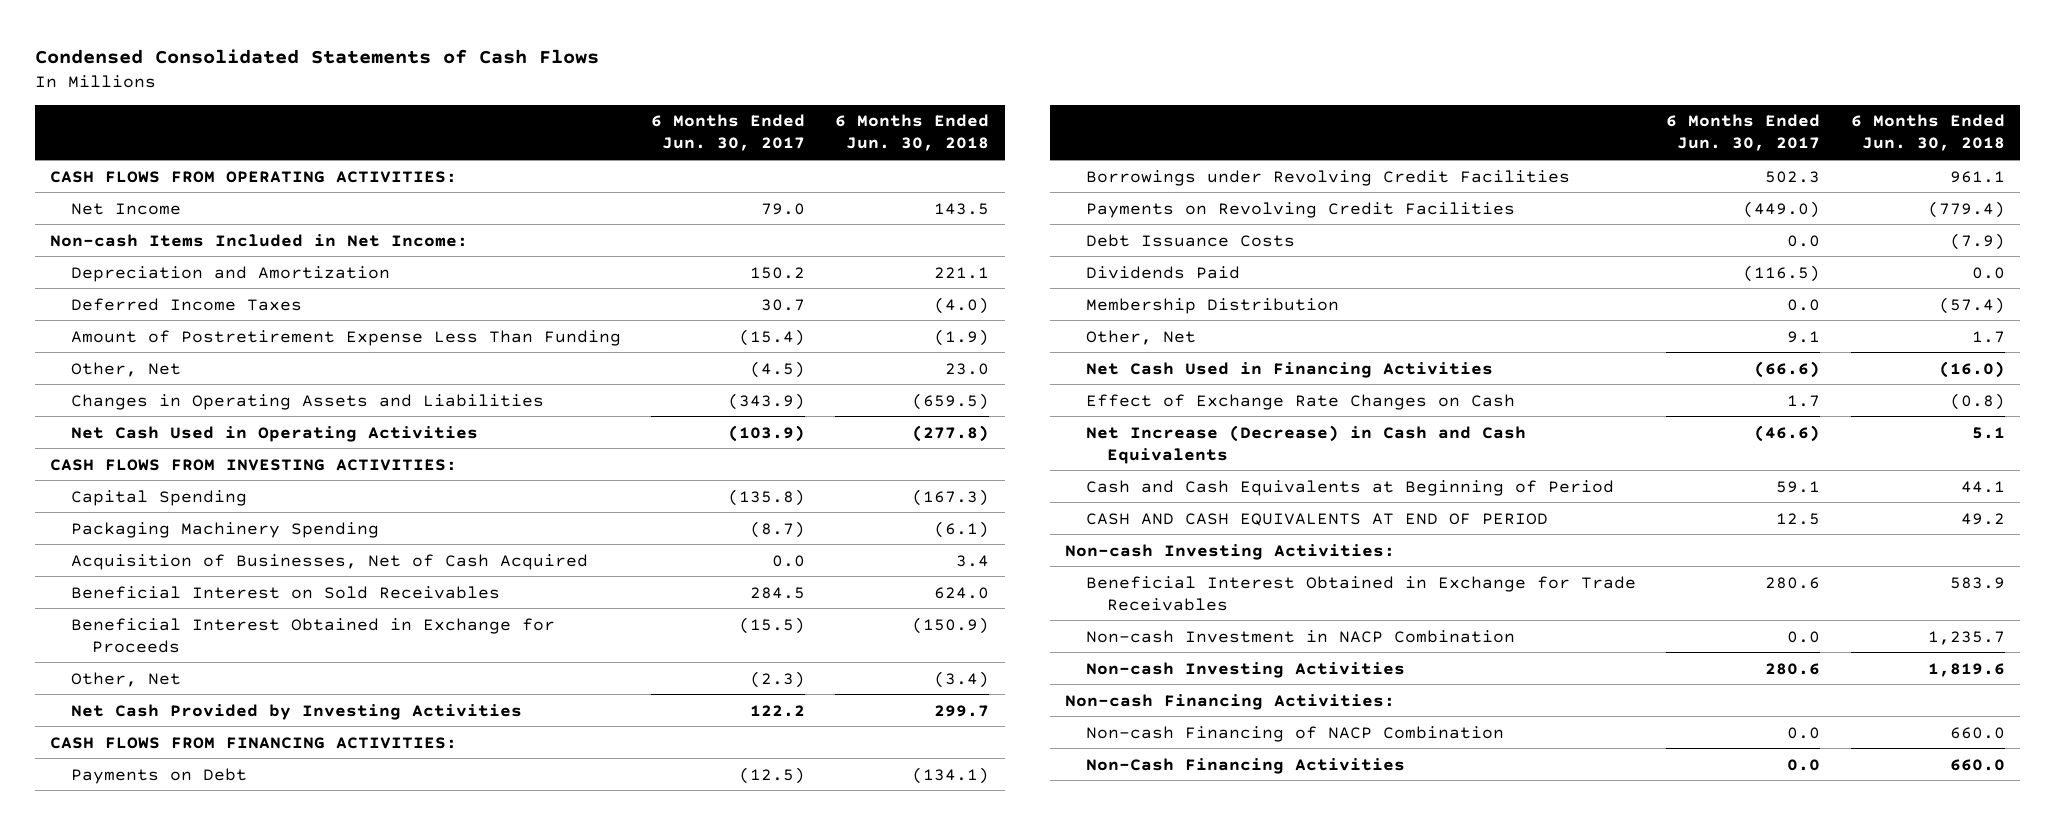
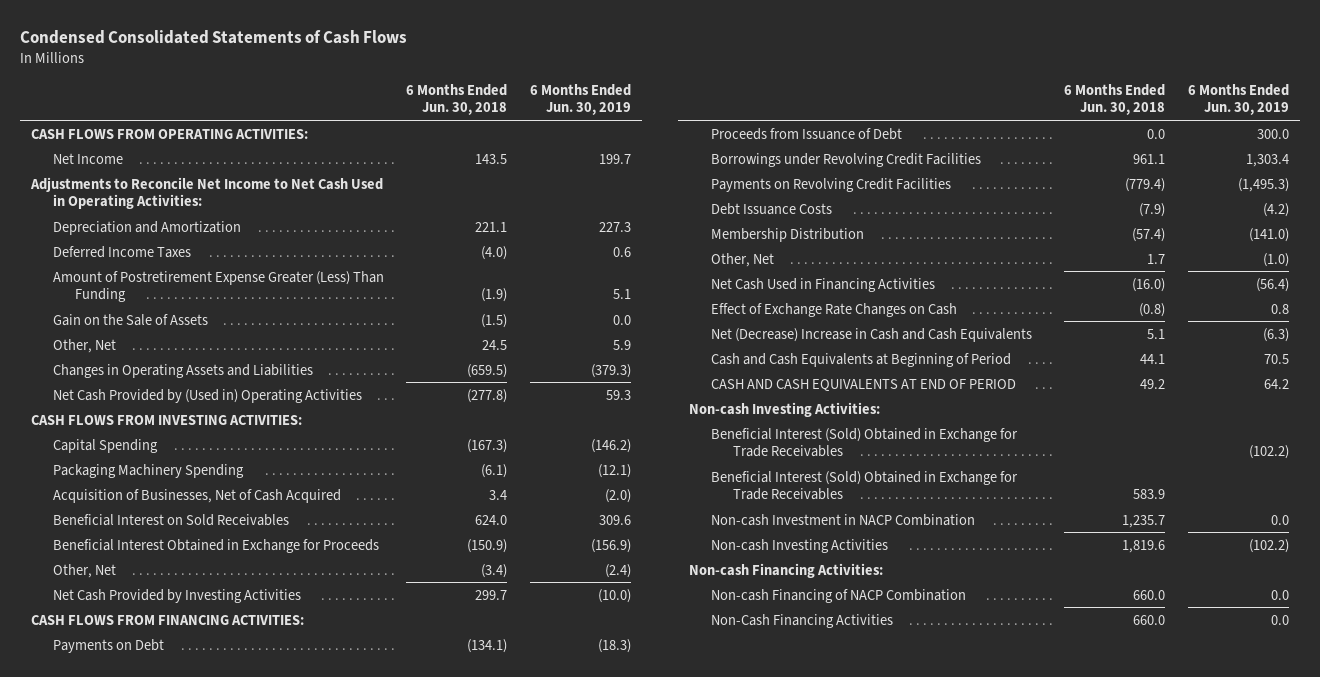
- | 6 Months Ended Jun. 30, 2017 | 6 Months Ended Jun. 30, 2018
+ | 6 Months Ended Jun. 30, 2018 | 6 Months Ended Jun. 30, 2019
- Non-cash Items Included in Net Income:
+ Adjustments to Reconcile Net Income to Net Cash Used in Operating Activities:
- Amount of Postretirement Expense Less Than Funding | (15.4) | (1.9)
- Other, Net | (4.5) | 23.0
+ Amount of Postretirement Expense Greater (Less) Than Funding | (1.9) | 5.1
+ Gain on the Sale of Assets | (1.5) | 0.0
+ Other, Net | 24.5 | 5.9
- Net Cash Used in Operating Activities | (103.9) | (277.8)
+ Net Cash Provided by (Used in) Operating Activities | (277.8) | 59.3
+ Proceeds from Issuance of Debt | 0.0 | 300.0
- Dividends Paid | (116.5) | 0.0
- Net Increase (Decrease) in Cash and Cash Equivalents | (46.6) | 5.1
+ Net (Decrease) Increase in Cash and Cash Equivalents | 5.1 | (6.3)
- Beneficial Interest Obtained in Exchange for Trade Receivables | 280.6 | 583.9
+ Beneficial Interest (Sold) Obtained in Exchange for Trade Receivables | | (102.2)
+ Beneficial Interest (Sold) Obtained in Exchange for Trade Receivables | 583.9 |

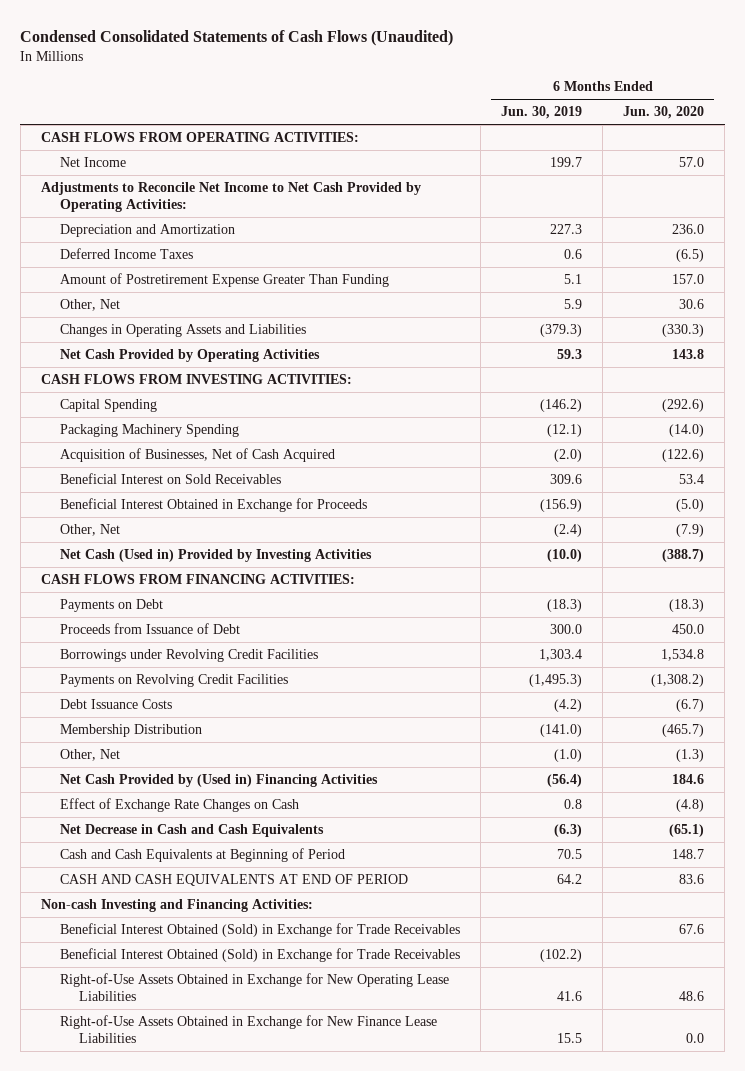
- Condensed Consolidated Statements of Cash Flows
+ Condensed Consolidated Statements of Cash Flows (Unaudited)
- | 6 Months Ended Jun. 30, 2018 | 6 Months Ended Jun. 30, 2019
+ | 6 Months Ended Jun. 30, 2019 | 6 Months Ended Jun. 30, 2020
- Adjustments to Reconcile Net Income to Net Cash Used in Operating Activities:
+ Adjustments to Reconcile Net Income to Net Cash Provided by Operating Activities:
- Amount of Postretirement Expense Greater (Less) Than Funding | (1.9) | 5.1
- Gain on the Sale of Assets | (1.5) | 0.0
+ Amount of Postretirement Expense Greater Than Funding | 5.1 | 157.0
- Net Cash Provided by (Used in) Operating Activities | (277.8) | 59.3
+ Net Cash Provided by Operating Activities | 59.3 | 143.8
- Net Cash Provided by Investing Activities | 299.7 | (10.0)
+ Net Cash (Used in) Provided by Investing Activities | (10.0) | (388.7)
- Net Cash Used in Financing Activities | (16.0) | (56.4)
+ Net Cash Provided by (Used in) Financing Activities | (56.4) | 184.6
- Net (Decrease) Increase in Cash and Cash Equivalents | 5.1 | (6.3)
+ Net Decrease in Cash and Cash Equivalents | (6.3) | (65.1)
- Non-cash Investing Activities:
- Beneficial Interest (Sold) Obtained in Exchange for Trade Receivables | | (102.2)
- Beneficial Interest (Sold) Obtained in Exchange for Trade Receivables | 583.9 |
- Non-cash Investment in NACP Combination | 1,235.7 | 0.0
- Non-cash Investing Activities | 1,819.6 | (102.2)
- Non-cash Financing Activities:
- Non-cash Financing of NACP Combination | 660.0 | 0.0
- Non-Cash Financing Activities | 660.0 | 0.0
+ Non-cash Investing and Financing Activities:
+ Beneficial Interest Obtained (Sold) in Exchange for Trade Receivables | | 67.6
+ Beneficial Interest Obtained (Sold) in Exchange for Trade Receivables | (102.2) |
+ Right-of-Use Assets Obtained in Exchange for New Operating Lease Liabilities | 41.6 | 48.6
+ Right-of-Use Assets Obtained in Exchange for New Finance Lease Liabilities | 15.5 | 0.0

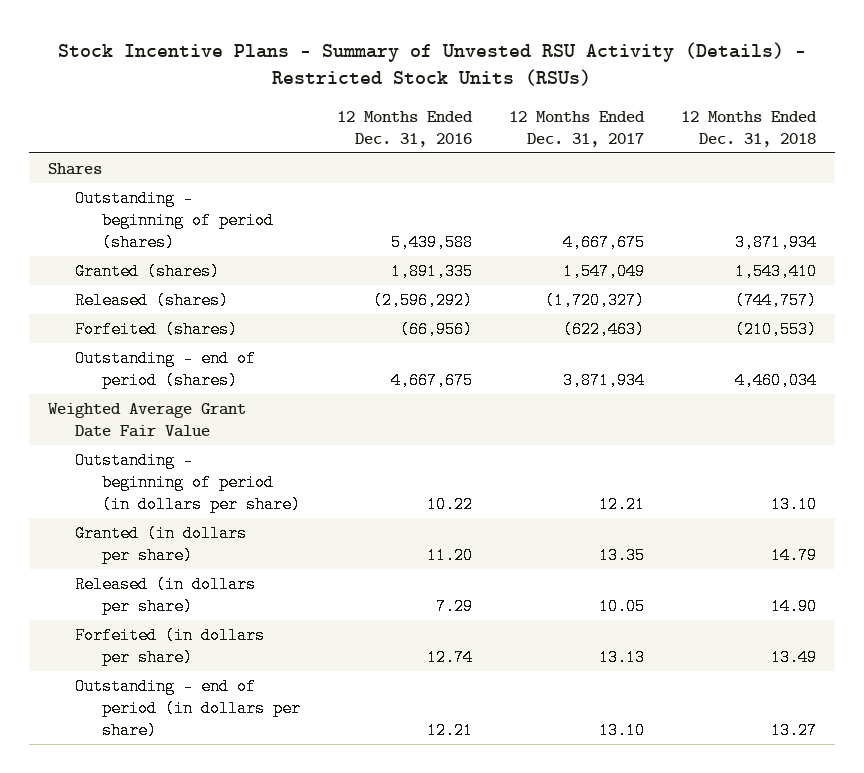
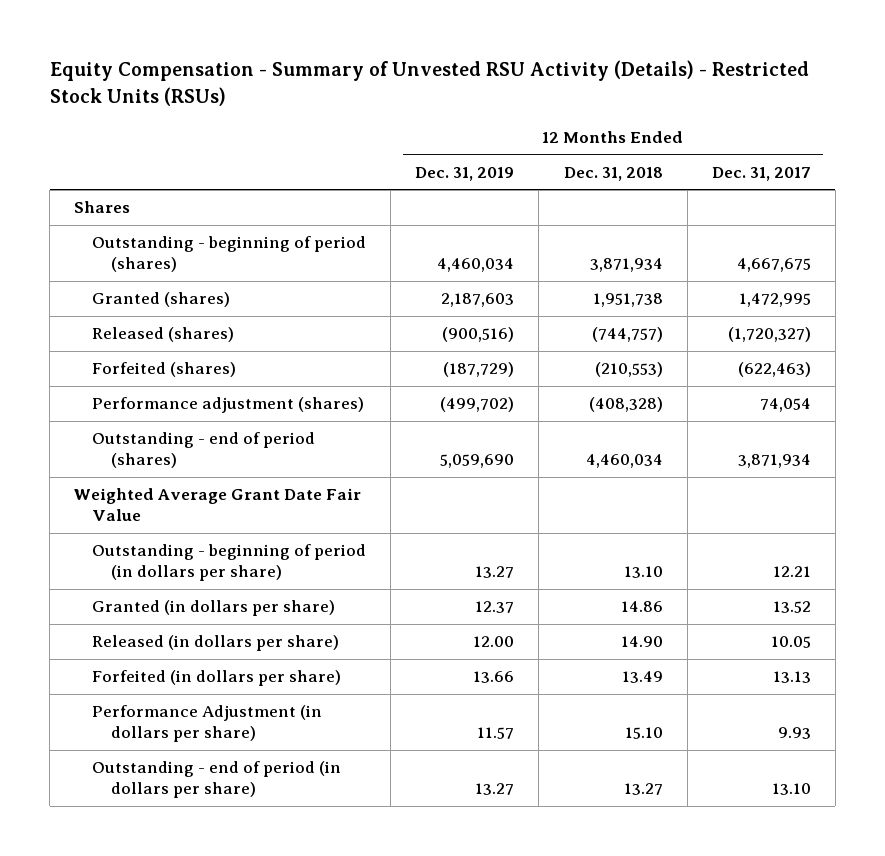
- Stock Incentive Plans - Summary of Unvested RSU Activity (Details) - Restricted Stock Units (RSUs)
+ Equity Compensation - Summary of Unvested RSU Activity (Details) - Restricted Stock Units (RSUs)
- | 12 Months Ended Dec. 31, 2016 | 12 Months Ended Dec. 31, 2017 | 12 Months Ended Dec. 31, 2018
+ | 12 Months Ended Dec. 31, 2019 | 12 Months Ended Dec. 31, 2018 | 12 Months Ended Dec. 31, 2017
- Granted (shares) | 1,891,335 | 1,547,049 | 1,543,410
+ Granted (shares) | 2,187,603 | 1,951,738 | 1,472,995
+ Performance adjustment (shares) | (499,702) | (408,328) | 74,054
- Granted (in dollars per share) | 11.20 | 13.35 | 14.79
+ Granted (in dollars per share) | 12.37 | 14.86 | 13.52
+ Performance Adjustment (in dollars per share) | 11.57 | 15.10 | 9.93

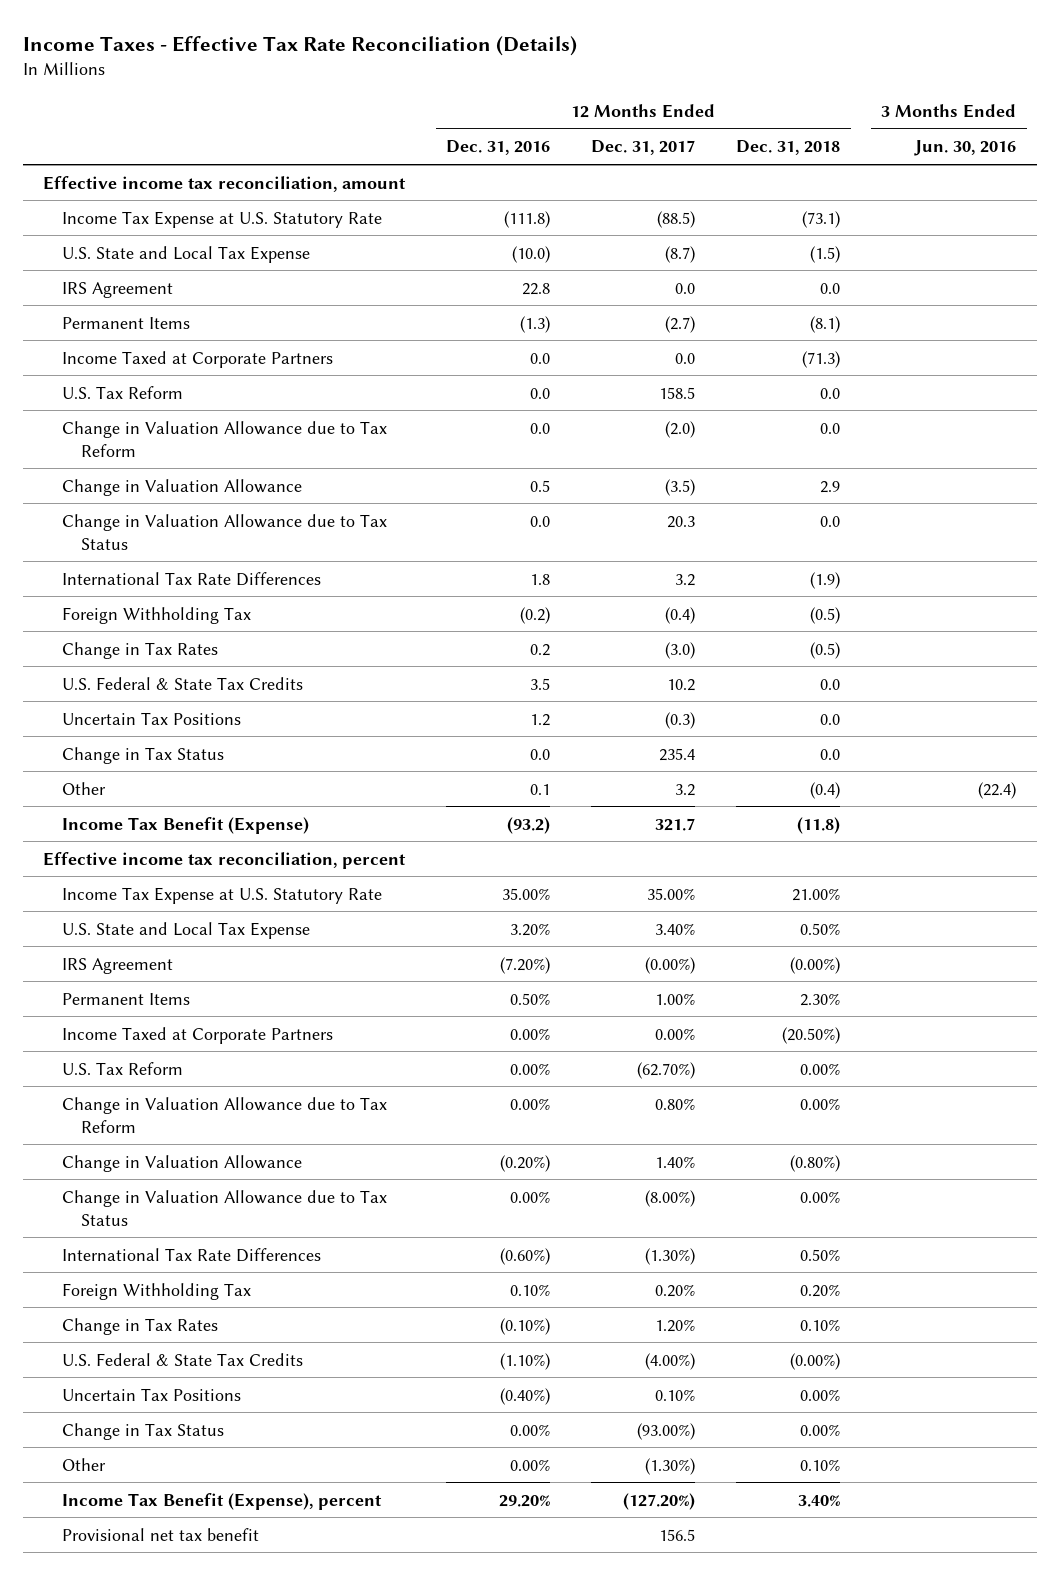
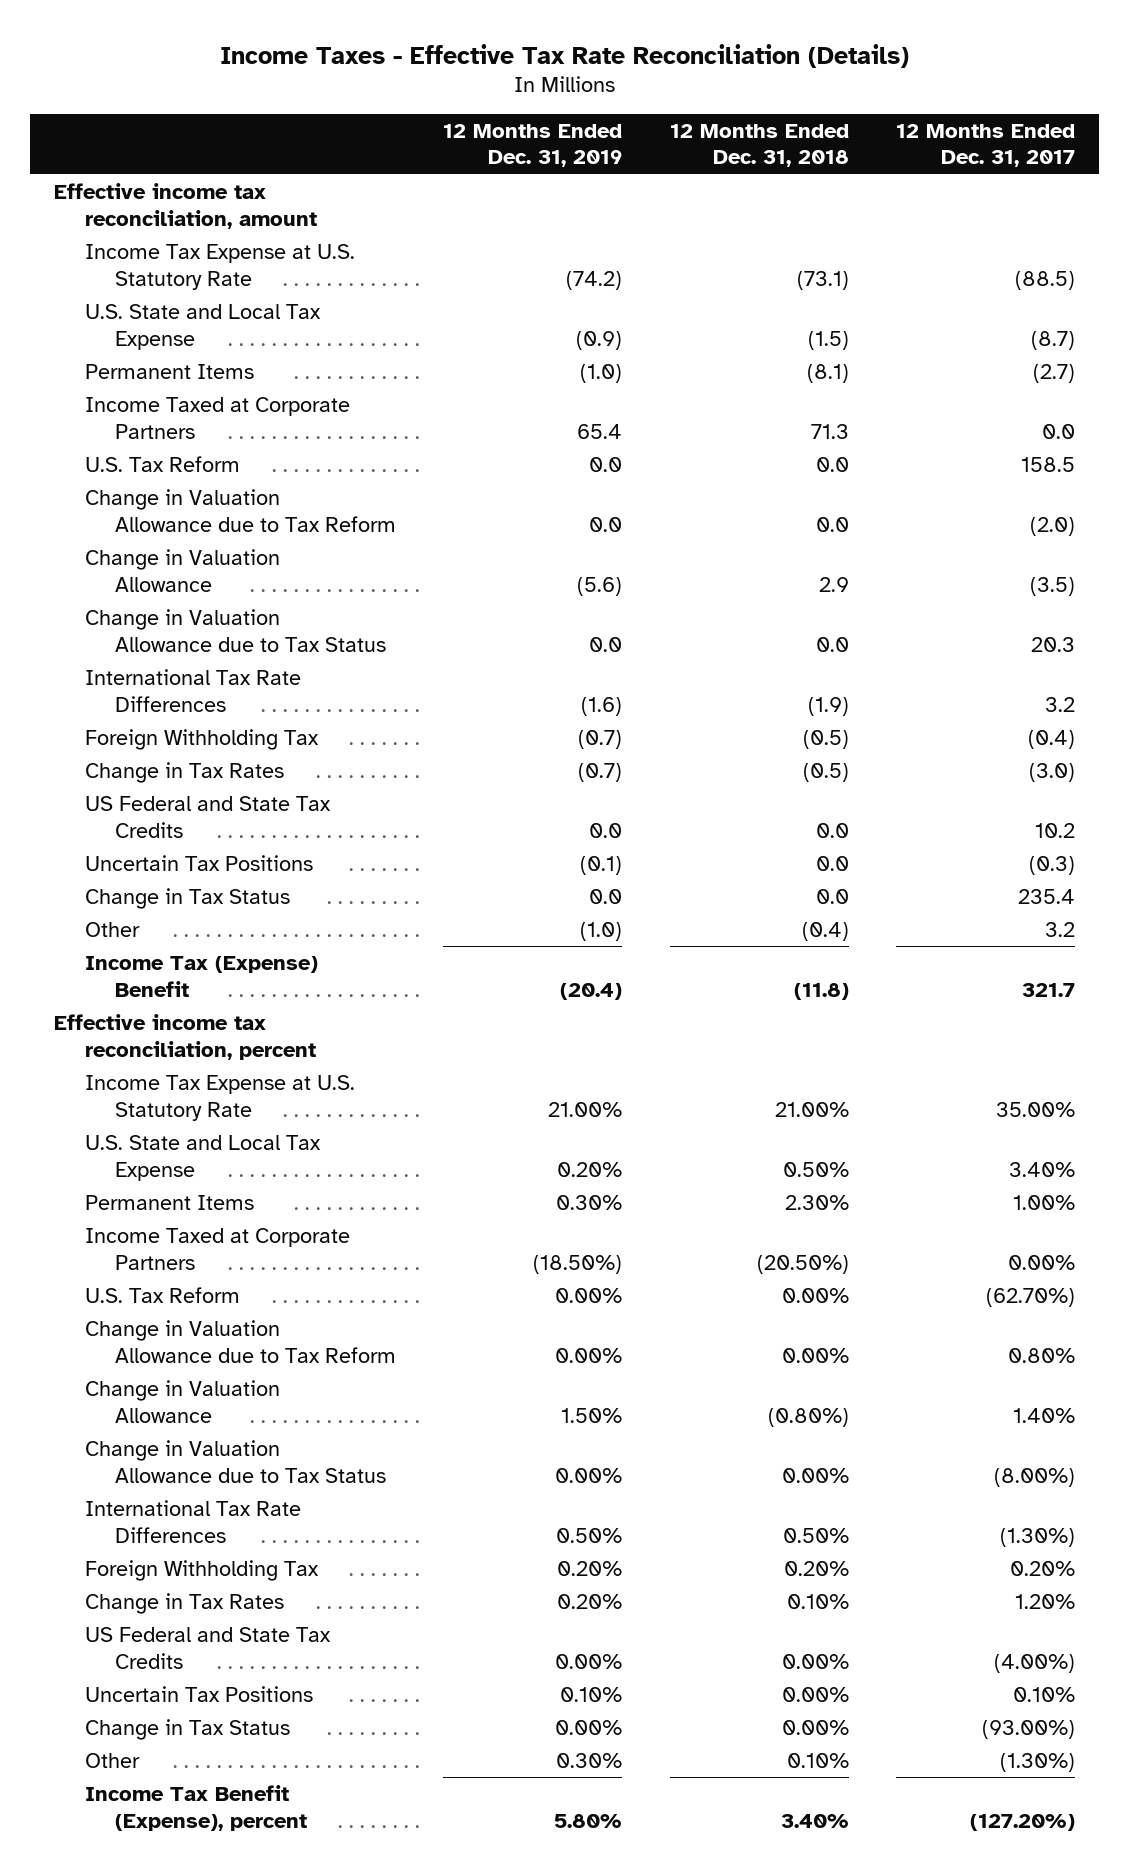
- | 12 Months Ended Dec. 31, 2016 | 12 Months Ended Dec. 31, 2017 | 12 Months Ended Dec. 31, 2018 | 3 Months Ended Jun. 30, 2016
+ | 12 Months Ended Dec. 31, 2019 | 12 Months Ended Dec. 31, 2018 | 12 Months Ended Dec. 31, 2017
- IRS Agreement | 22.8 | 0.0 | 0.0 |
- Income Taxed at Corporate Partners | 0.0 | 0.0 | (71.3) |
+ Income Taxed at Corporate Partners | 65.4 | 71.3 | 0.0
- U.S. Federal & State Tax Credits | 3.5 | 10.2 | 0.0 |
+ US Federal and State Tax Credits | 0.0 | 0.0 | 10.2
- Income Tax Benefit (Expense) | (93.2) | 321.7 | (11.8) |
+ Income Tax (Expense) Benefit | (20.4) | (11.8) | 321.7
- IRS Agreement | (7.20%) | (0.00%) | (0.00%) |
- U.S. Federal & State Tax Credits | (1.10%) | (4.00%) | (0.00%) |
+ US Federal and State Tax Credits | 0.00% | 0.00% | (4.00%)
- Provisional net tax benefit | | 156.5 | |

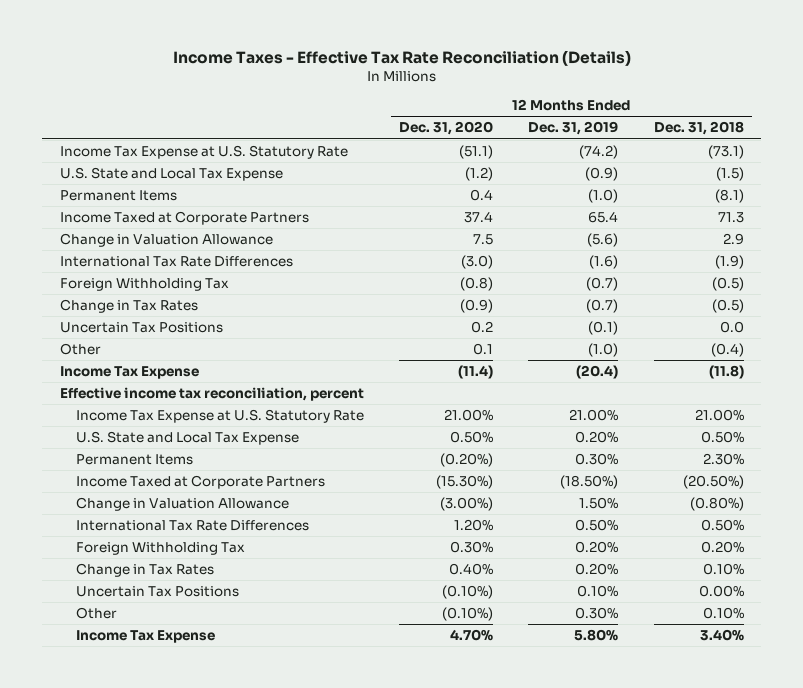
- | 12 Months Ended Dec. 31, 2019 | 12 Months Ended Dec. 31, 2018 | 12 Months Ended Dec. 31, 2017
+ | 12 Months Ended Dec. 31, 2020 | 12 Months Ended Dec. 31, 2019 | 12 Months Ended Dec. 31, 2018
- Effective income tax reconciliation, amount
- U.S. Tax Reform | 0.0 | 0.0 | 158.5
- Change in Valuation Allowance due to Tax Reform | 0.0 | 0.0 | (2.0)
- Change in Valuation Allowance due to Tax Status | 0.0 | 0.0 | 20.3
- US Federal and State Tax Credits | 0.0 | 0.0 | 10.2
- Change in Tax Status | 0.0 | 0.0 | 235.4
- Income Tax (Expense) Benefit | (20.4) | (11.8) | 321.7
+ Income Tax Expense | (11.4) | (20.4) | (11.8)
- U.S. Tax Reform | 0.00% | 0.00% | (62.70%)
- Change in Valuation Allowance due to Tax Reform | 0.00% | 0.00% | 0.80%
- Change in Valuation Allowance due to Tax Status | 0.00% | 0.00% | (8.00%)
- US Federal and State Tax Credits | 0.00% | 0.00% | (4.00%)
- Change in Tax Status | 0.00% | 0.00% | (93.00%)
- Income Tax Benefit (Expense), percent | 5.80% | 3.40% | (127.20%)
+ Income Tax Expense | 4.70% | 5.80% | 3.40%

